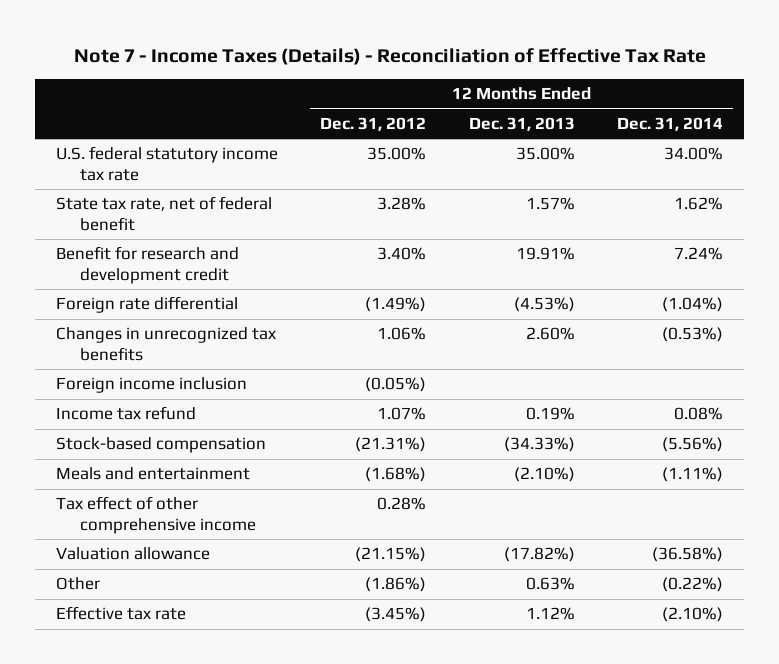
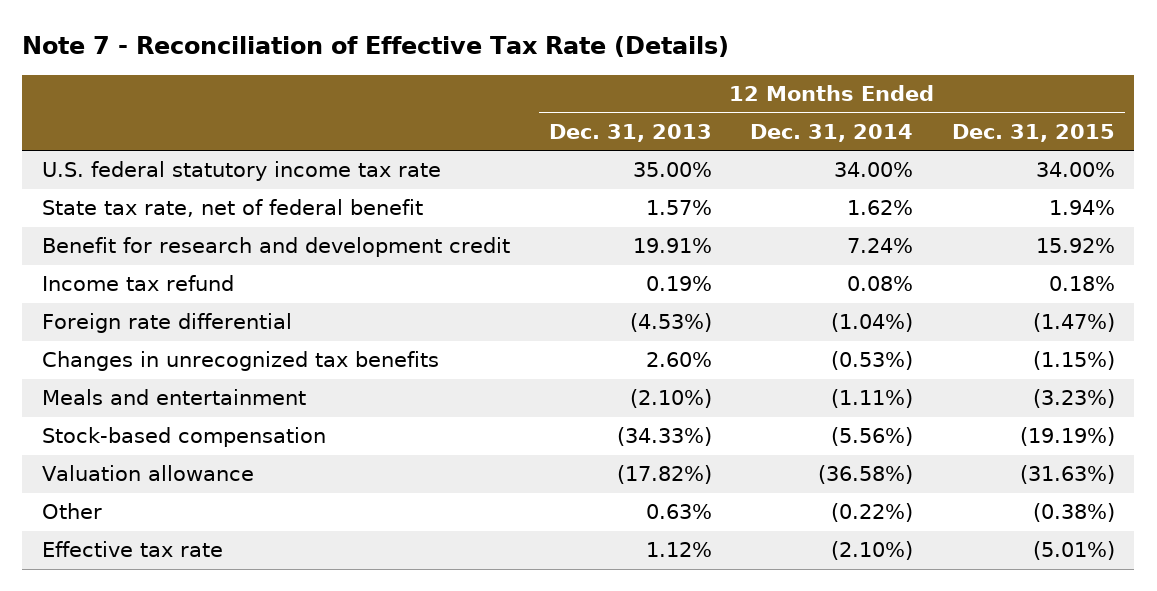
- Note 7 - Income Taxes (Details) - Reconciliation of Effective Tax Rate
+ Note 7 - Reconciliation of Effective Tax Rate (Details)
- | 12 Months Ended Dec. 31, 2012 | 12 Months Ended Dec. 31, 2013 | 12 Months Ended Dec. 31, 2014
+ | 12 Months Ended Dec. 31, 2013 | 12 Months Ended Dec. 31, 2014 | 12 Months Ended Dec. 31, 2015
moved up: Income tax refund | 0.19% | 0.08% | 0.18%
- Foreign income inclusion | (0.05%) | |
- Tax effect of other comprehensive income | 0.28% | |
moved down: Stock-based compensation | (34.33%) | (5.56%) | (19.19%)

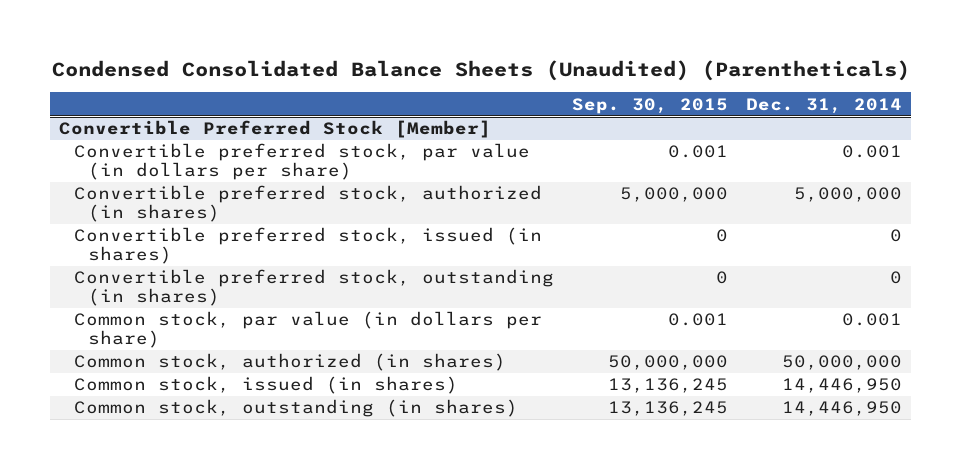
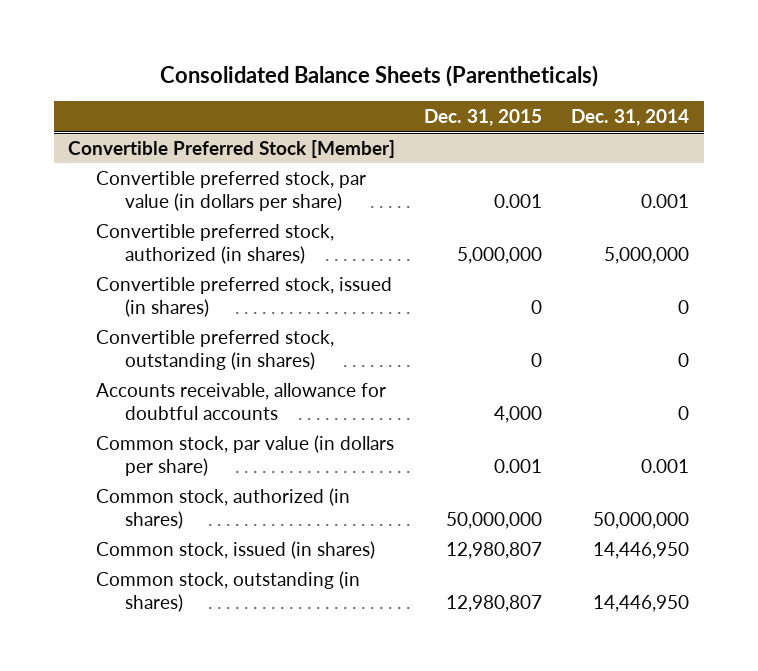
- Condensed Consolidated Balance Sheets (Unaudited) (Parentheticals)
+ Consolidated Balance Sheets (Parentheticals)
- | Sep. 30, 2015 | Dec. 31, 2014
+ | Dec. 31, 2015 | Dec. 31, 2014
@ Convertible Preferred Stock [Member]
+ Accounts receivable, allowance for doubtful accounts | 4,000 | 0

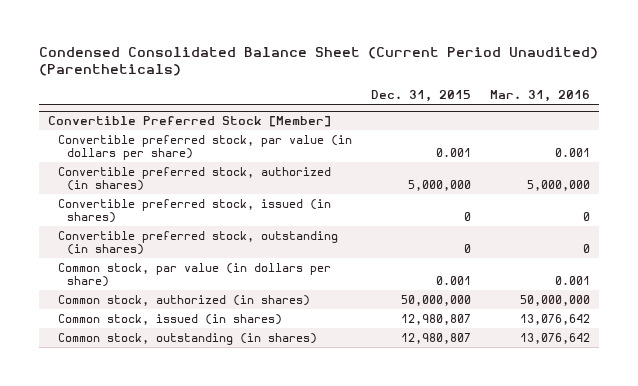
- Consolidated Balance Sheets (Parentheticals)
+ Condensed Consolidated Balance Sheet (Current Period Unaudited) (Parentheticals)
- | Dec. 31, 2015 | Dec. 31, 2014
+ | Dec. 31, 2015 | Mar. 31, 2016
@ Convertible Preferred Stock [Member]
- Accounts receivable, allowance for doubtful accounts | 4,000 | 0

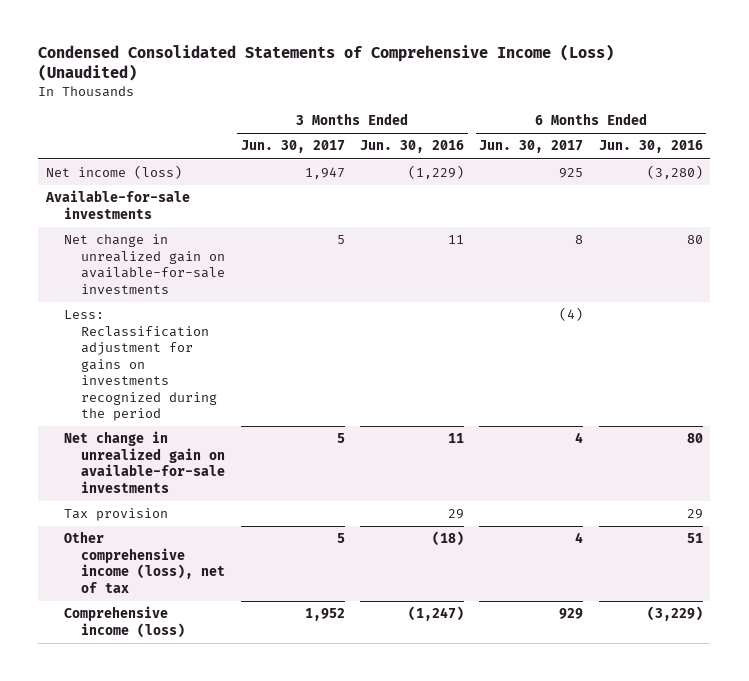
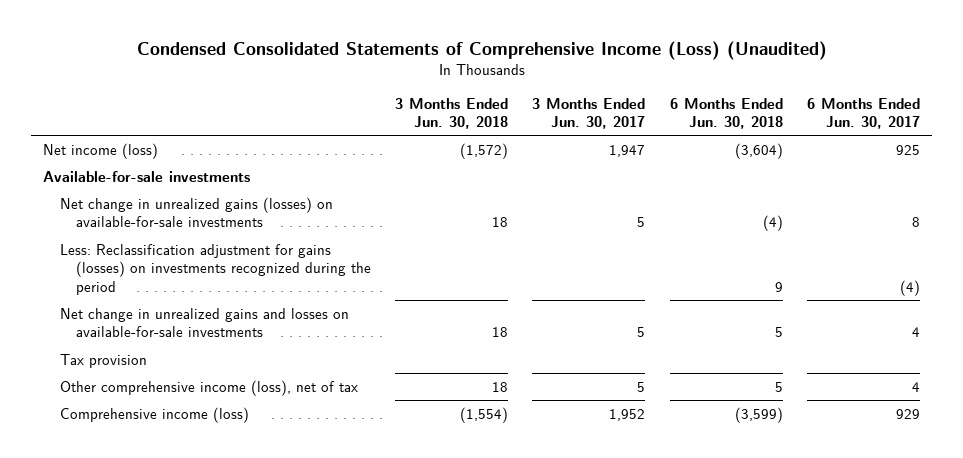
- | 3 Months Ended Jun. 30, 2017 | 3 Months Ended Jun. 30, 2016 | 6 Months Ended Jun. 30, 2017 | 6 Months Ended Jun. 30, 2016
+ | 3 Months Ended Jun. 30, 2018 | 3 Months Ended Jun. 30, 2017 | 6 Months Ended Jun. 30, 2018 | 6 Months Ended Jun. 30, 2017
- Net change in unrealized gain on available-for-sale investments | 5 | 11 | 8 | 80
- Less: Reclassification adjustment for gains on investments recognized during the period | | | (4) |
- Net change in unrealized gain on available-for-sale investments | 5 | 11 | 4 | 80
+ Net change in unrealized gains (losses) on available-for-sale investments | 18 | 5 | (4) | 8
+ Less: Reclassification adjustment for gains (losses) on investments recognized during the period | | | 9 | (4)
+ Net change in unrealized gains and losses on available-for-sale investments | 18 | 5 | 5 | 4

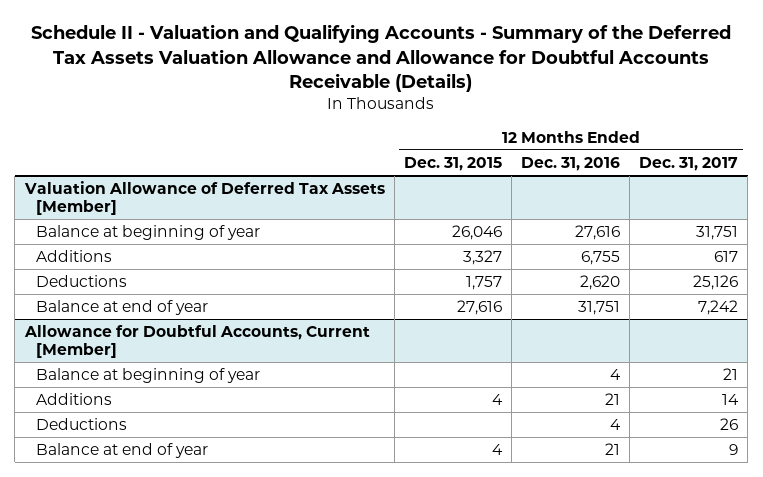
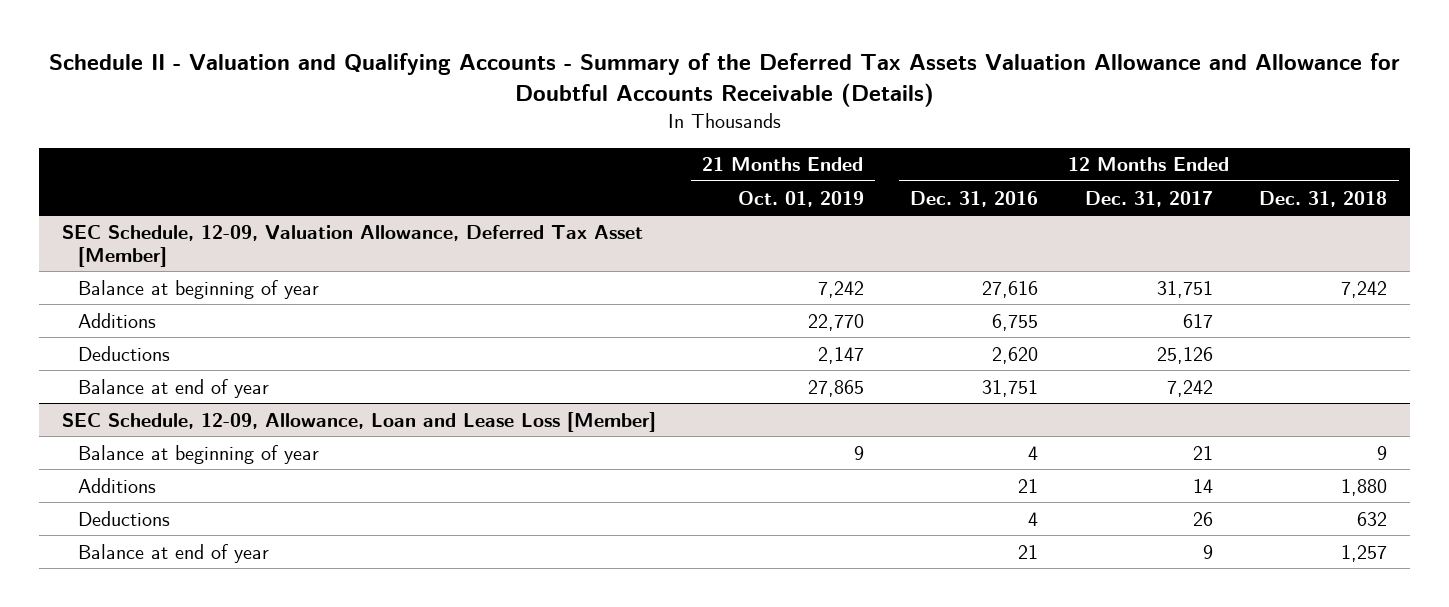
- | 12 Months Ended Dec. 31, 2015 | 12 Months Ended Dec. 31, 2016 | 12 Months Ended Dec. 31, 2017
+ | 21 Months Ended Oct. 01, 2019 | 12 Months Ended Dec. 31, 2016 | 12 Months Ended Dec. 31, 2017 | 12 Months Ended Dec. 31, 2018
- Valuation Allowance of Deferred Tax Assets [Member]
+ SEC Schedule, 12-09, Valuation Allowance, Deferred Tax Asset [Member]
- Allowance for Doubtful Accounts, Current [Member]
+ SEC Schedule, 12-09, Allowance, Loan and Lease Loss [Member]

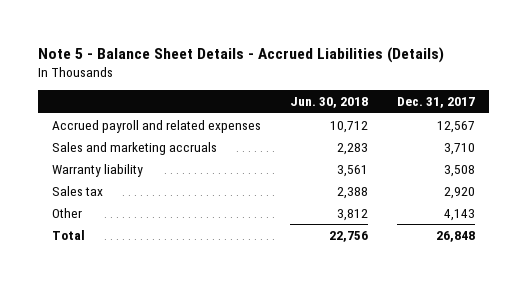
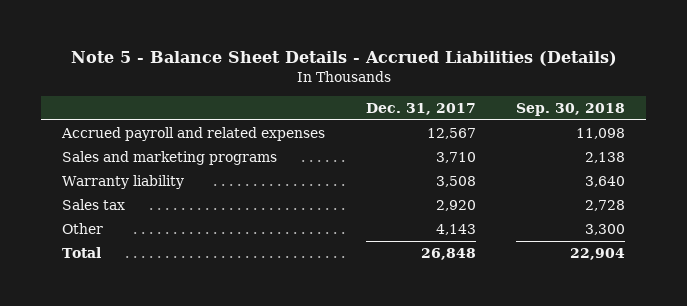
- | Jun. 30, 2018 | Dec. 31, 2017
+ | Dec. 31, 2017 | Sep. 30, 2018
- Sales and marketing accruals | 2,283 | 3,710
+ Sales and marketing programs | 3,710 | 2,138

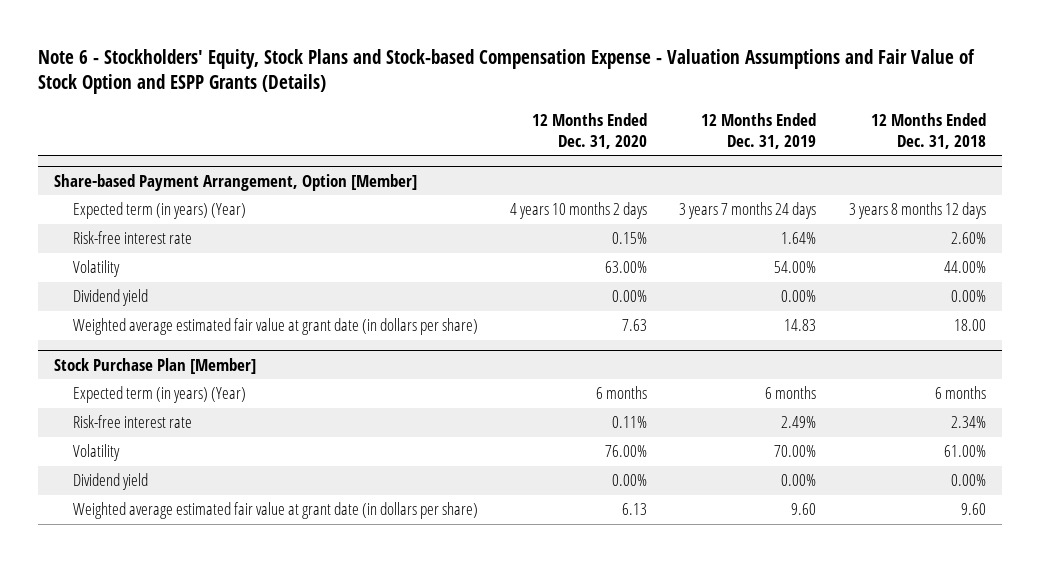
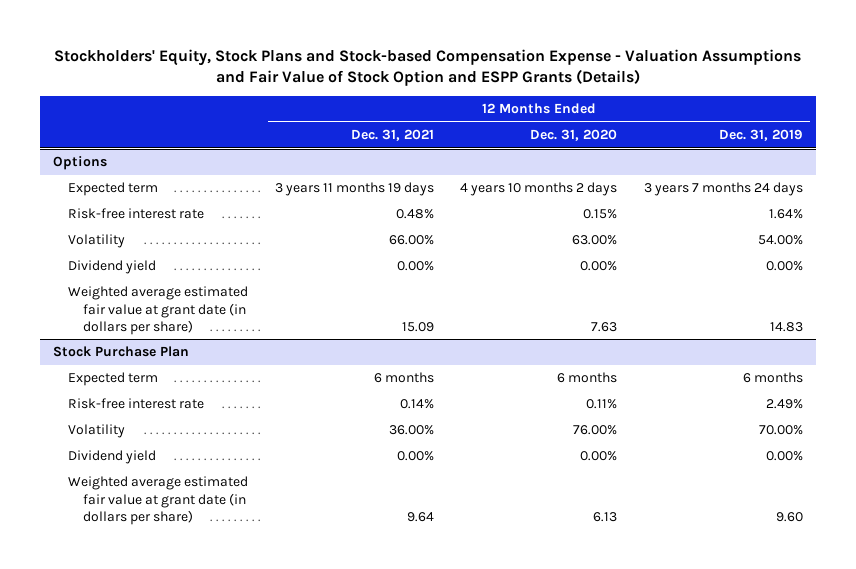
- Note 6 - Stockholders' Equity, Stock Plans and Stock-based Compensation Expense - Valuation Assumptions and Fair Value of Stock Option and ESPP Grants (Details)
+ Stockholders' Equity, Stock Plans and Stock-based Compensation Expense - Valuation Assumptions and Fair Value of Stock Option and ESPP Grants (Details)
- | 12 Months Ended Dec. 31, 2020 | 12 Months Ended Dec. 31, 2019 | 12 Months Ended Dec. 31, 2018
+ | 12 Months Ended Dec. 31, 2021 | 12 Months Ended Dec. 31, 2020 | 12 Months Ended Dec. 31, 2019
- Share-based Payment Arrangement, Option [Member]
- Expected term (in years) (Year) | 4 years 10 months 2 days | 3 years 7 months 24 days | 3 years 8 months 12 days
+ Options
+ Expected term | 3 years 11 months 19 days | 4 years 10 months 2 days | 3 years 7 months 24 days
- Stock Purchase Plan [Member]
- Expected term (in years) (Year) | 6 months | 6 months | 6 months
+ Stock Purchase Plan
+ Expected term | 6 months | 6 months | 6 months

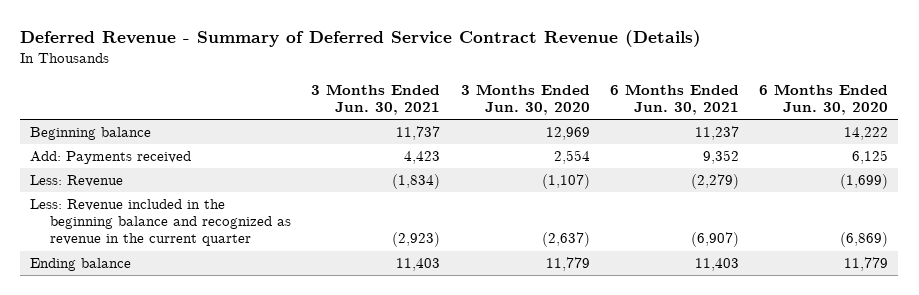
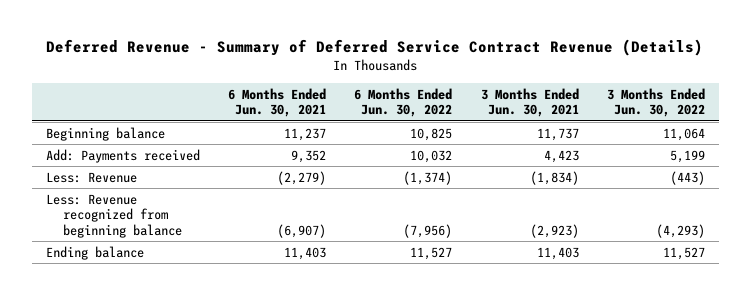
- | 3 Months Ended Jun. 30, 2021 | 3 Months Ended Jun. 30, 2020 | 6 Months Ended Jun. 30, 2021 | 6 Months Ended Jun. 30, 2020
+ | 6 Months Ended Jun. 30, 2021 | 6 Months Ended Jun. 30, 2022 | 3 Months Ended Jun. 30, 2021 | 3 Months Ended Jun. 30, 2022
- Less: Revenue included in the beginning balance and recognized as revenue in the current quarter | (2,923) | (2,637) | (6,907) | (6,869)
+ Less: Revenue recognized from beginning balance | (6,907) | (7,956) | (2,923) | (4,293)

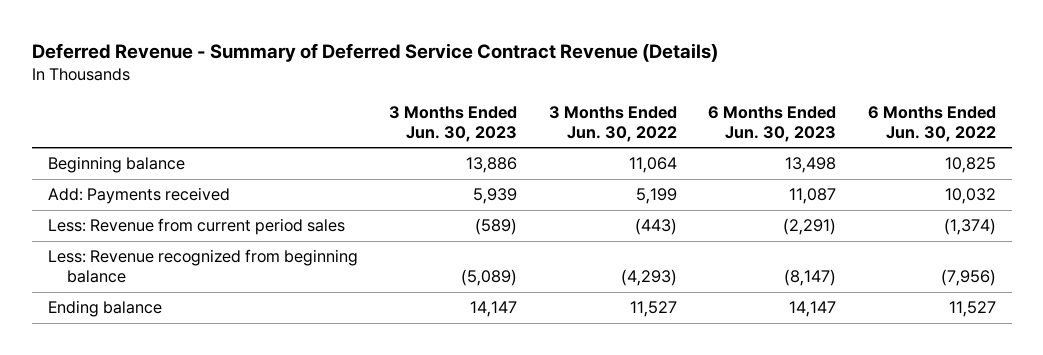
- | 6 Months Ended Jun. 30, 2021 | 6 Months Ended Jun. 30, 2022 | 3 Months Ended Jun. 30, 2021 | 3 Months Ended Jun. 30, 2022
+ | 3 Months Ended Jun. 30, 2023 | 3 Months Ended Jun. 30, 2022 | 6 Months Ended Jun. 30, 2023 | 6 Months Ended Jun. 30, 2022
- Less: Revenue | (2,279) | (1,374) | (1,834) | (443)
+ Less: Revenue from current period sales | (589) | (443) | (2,291) | (1,374)

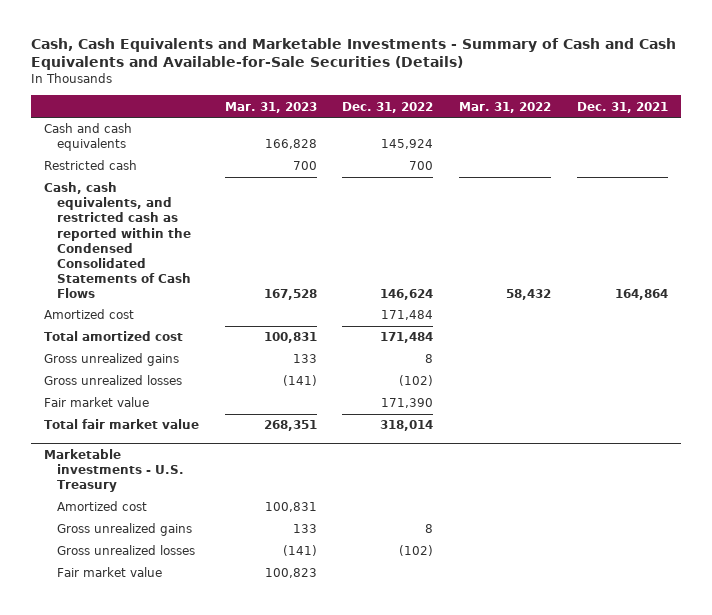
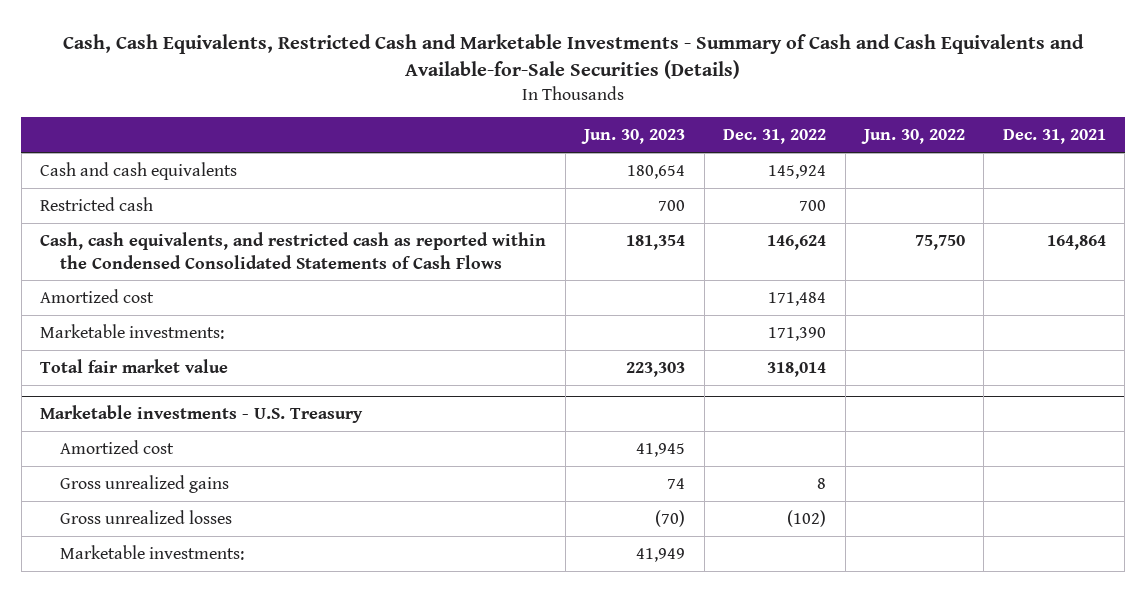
- Cash, Cash Equivalents and Marketable Investments - Summary of Cash and Cash Equivalents and Available-for-Sale Securities (Details)
+ Cash, Cash Equivalents, Restricted Cash and Marketable Investments - Summary of Cash and Cash Equivalents and Available-for-Sale Securities (Details)
- | Mar. 31, 2023 | Dec. 31, 2022 | Mar. 31, 2022 | Dec. 31, 2021
+ | Jun. 30, 2023 | Dec. 31, 2022 | Jun. 30, 2022 | Dec. 31, 2021
- Total amortized cost | 100,831 | 171,484 | |
- Gross unrealized gains | 133 | 8 | |
- Gross unrealized losses | (141) | (102) | |
- Fair market value | | 171,390 | |
+ Marketable investments: | | 171,390 | |
@ Marketable investments - U.S. Treasury
- Fair market value | 100,823 | | |
+ Marketable investments: | 41,949 | | |

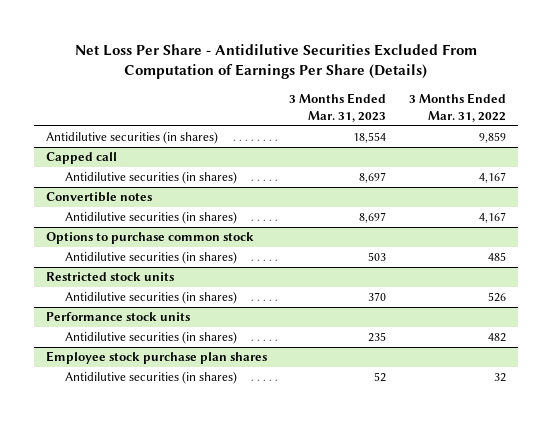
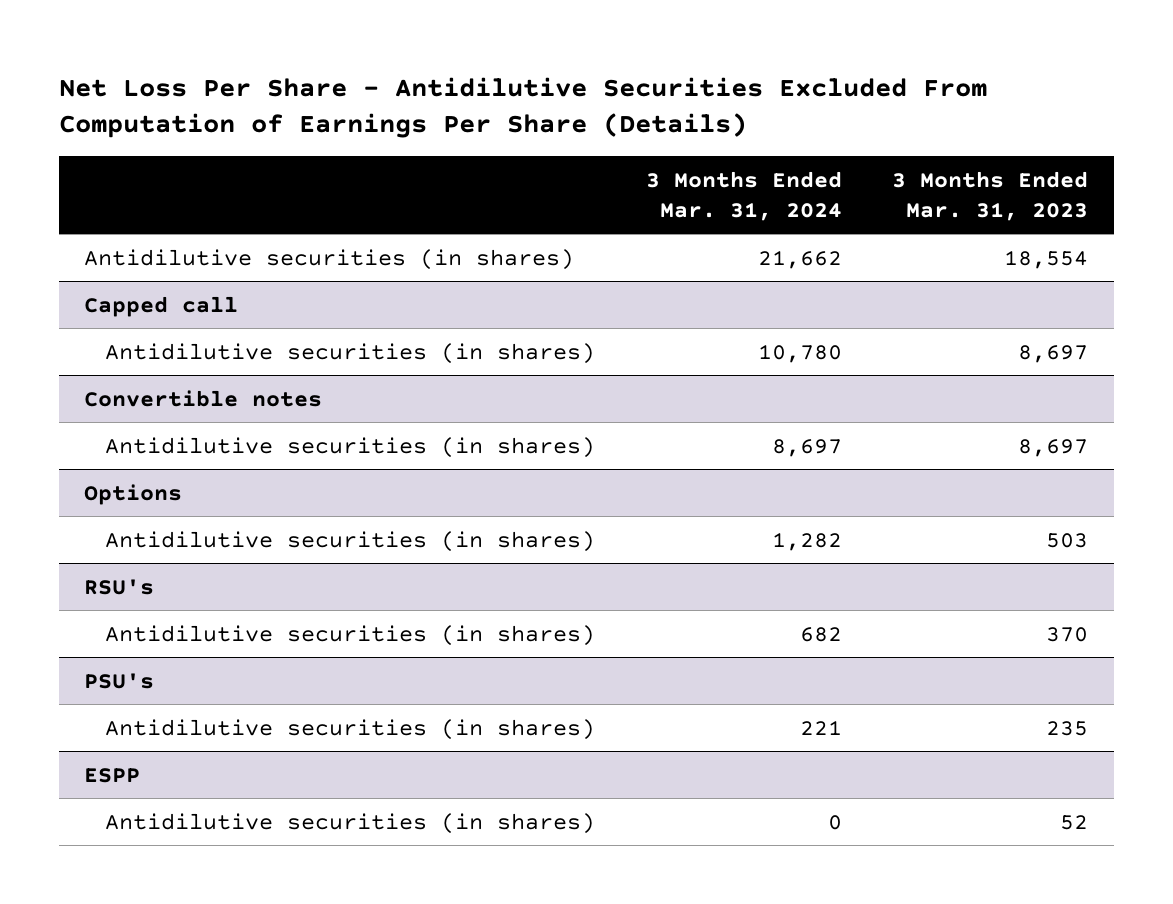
- | 3 Months Ended Mar. 31, 2023 | 3 Months Ended Mar. 31, 2022
+ | 3 Months Ended Mar. 31, 2024 | 3 Months Ended Mar. 31, 2023
- Options to purchase common stock
+ Options
- Restricted stock units
+ RSU's
- Performance stock units
+ PSU's
- Employee stock purchase plan shares
+ ESPP

